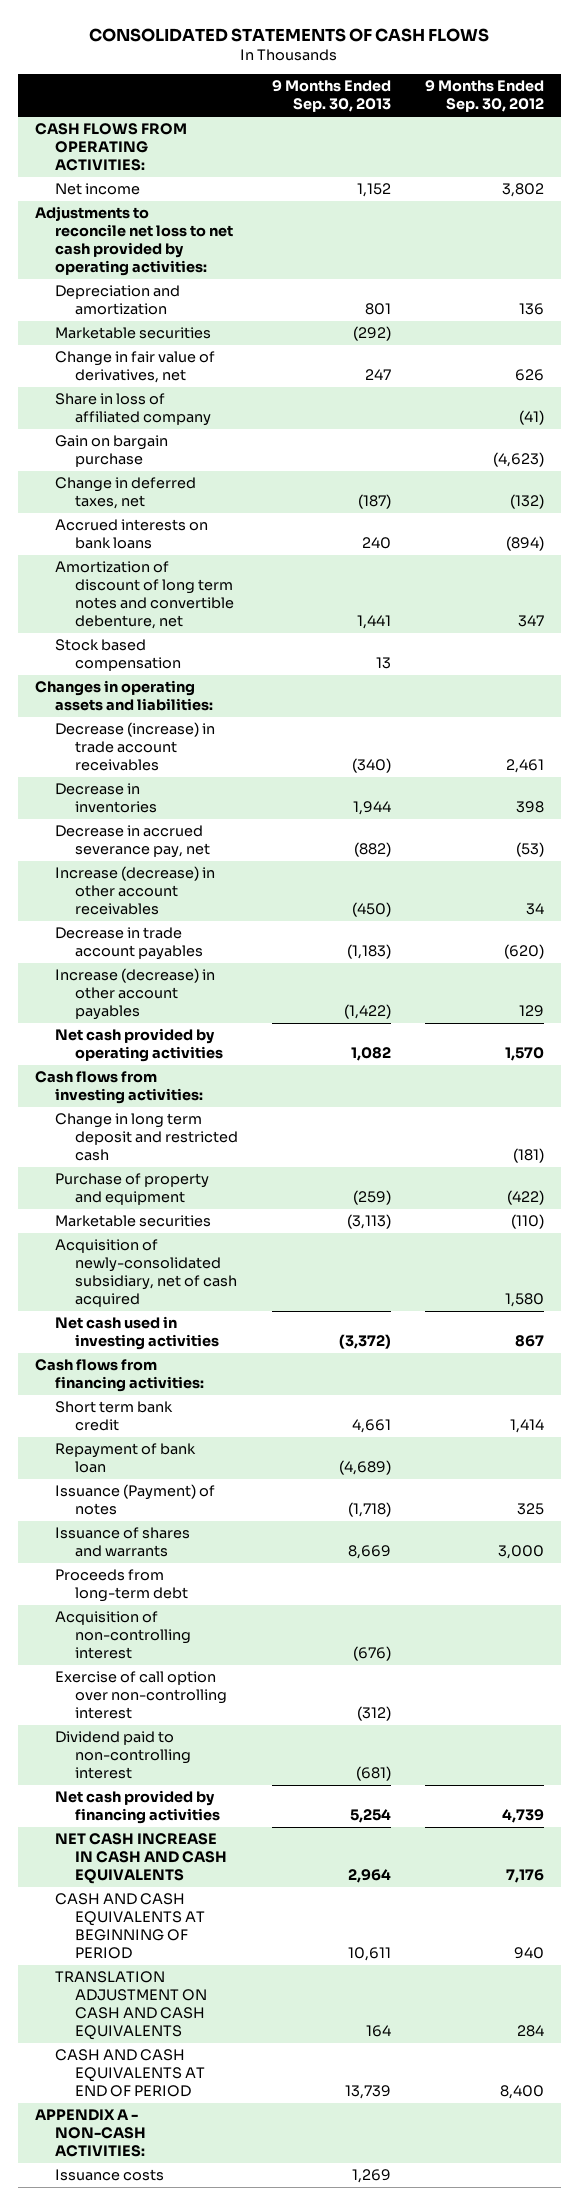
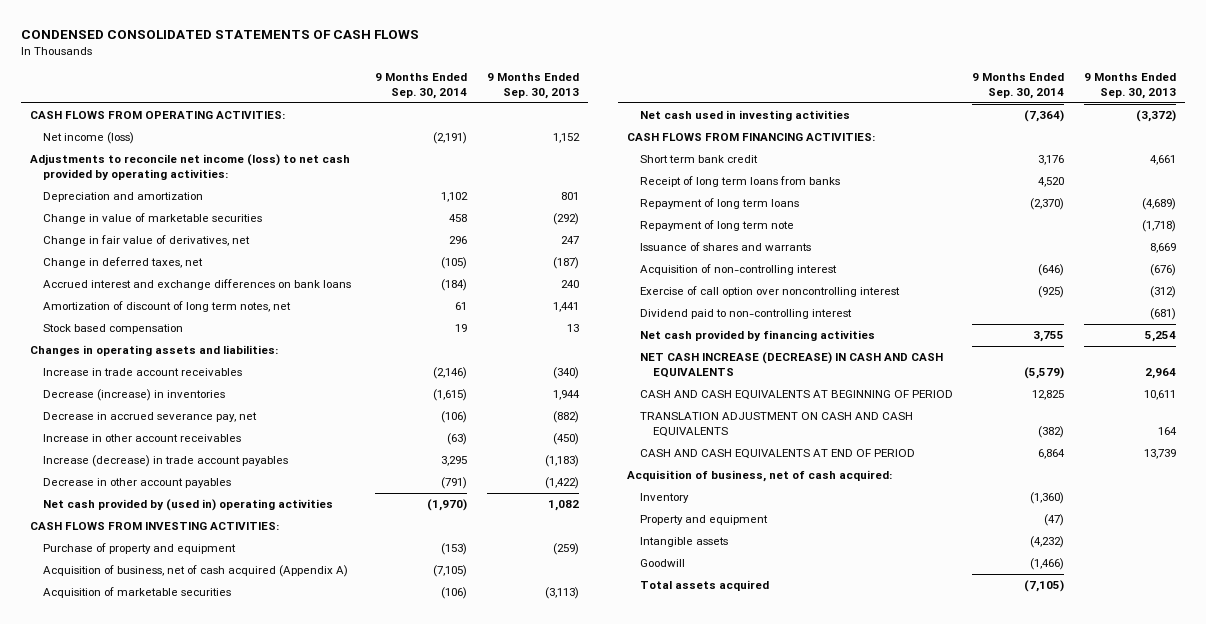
- CONSOLIDATED STATEMENTS OF CASH FLOWS
+ CONDENSED CONSOLIDATED STATEMENTS OF CASH FLOWS
- | 9 Months Ended Sep. 30, 2013 | 9 Months Ended Sep. 30, 2012
+ | 9 Months Ended Sep. 30, 2014 | 9 Months Ended Sep. 30, 2013
- Net income | 1,152 | 3,802
- Adjustments to reconcile net loss to net cash provided by operating activities:
+ Net income (loss) | (2,191) | 1,152
+ Adjustments to reconcile net income (loss) to net cash provided by operating activities:
- Marketable securities | (292) |
+ Change in value of marketable securities | 458 | (292)
- Share in loss of affiliated company | | (41)
- Gain on bargain purchase | | (4,623)
- Accrued interests on bank loans | 240 | (894)
- Amortization of discount of long term notes and convertible debenture, net | 1,441 | 347
+ Accrued interest and exchange differences on bank loans | (184) | 240
+ Amortization of discount of long term notes, net | 61 | 1,441
- Decrease (increase) in trade account receivables | (340) | 2,461
- Decrease in inventories | 1,944 | 398
+ Increase in trade account receivables | (2,146) | (340)
+ Decrease (increase) in inventories | (1,615) | 1,944
- Increase (decrease) in other account receivables | (450) | 34
- Decrease in trade account payables | (1,183) | (620)
- Increase (decrease) in other account payables | (1,422) | 129
- Net cash provided by operating activities | 1,082 | 1,570
- Cash flows from investing activities:
- Change in long term deposit and restricted cash | | (181)
+ Increase in other account receivables | (63) | (450)
+ Increase (decrease) in trade account payables | 3,295 | (1,183)
+ Decrease in other account payables | (791) | (1,422)
+ Net cash provided by (used in) operating activities | (1,970) | 1,082
+ CASH FLOWS FROM INVESTING ACTIVITIES:
- Marketable securities | (3,113) | (110)
- Acquisition of newly-consolidated subsidiary, net of cash acquired | | 1,580
+ Acquisition of business, net of cash acquired (Appendix A) | (7,105) |
+ Acquisition of marketable securities | (106) | (3,113)
- Cash flows from financing activities:
+ CASH FLOWS FROM FINANCING ACTIVITIES:
- Repayment of bank loan | (4,689) |
- Issuance (Payment) of notes | (1,718) | 325
+ Receipt of long term loans from banks | 4,520 |
+ Repayment of long term loans | (2,370) | (4,689)
+ Repayment of long term note | | (1,718)
- Proceeds from long-term debt
- Exercise of call option over non-controlling interest | (312) |
+ Exercise of call option over noncontrolling interest | (925) | (312)
- NET CASH INCREASE IN CASH AND CASH EQUIVALENTS | 2,964 | 7,176
+ NET CASH INCREASE (DECREASE) IN CASH AND CASH EQUIVALENTS | (5,579) | 2,964
- APPENDIX A - NON-CASH ACTIVITIES:
- Issuance costs | 1,269 |
+ Acquisition of business, net of cash acquired:
+ Inventory | (1,360) |
+ Property and equipment | (47) |
+ Intangible assets | (4,232) |
+ Goodwill | (1,466) |
+ Total assets acquired | (7,105) |

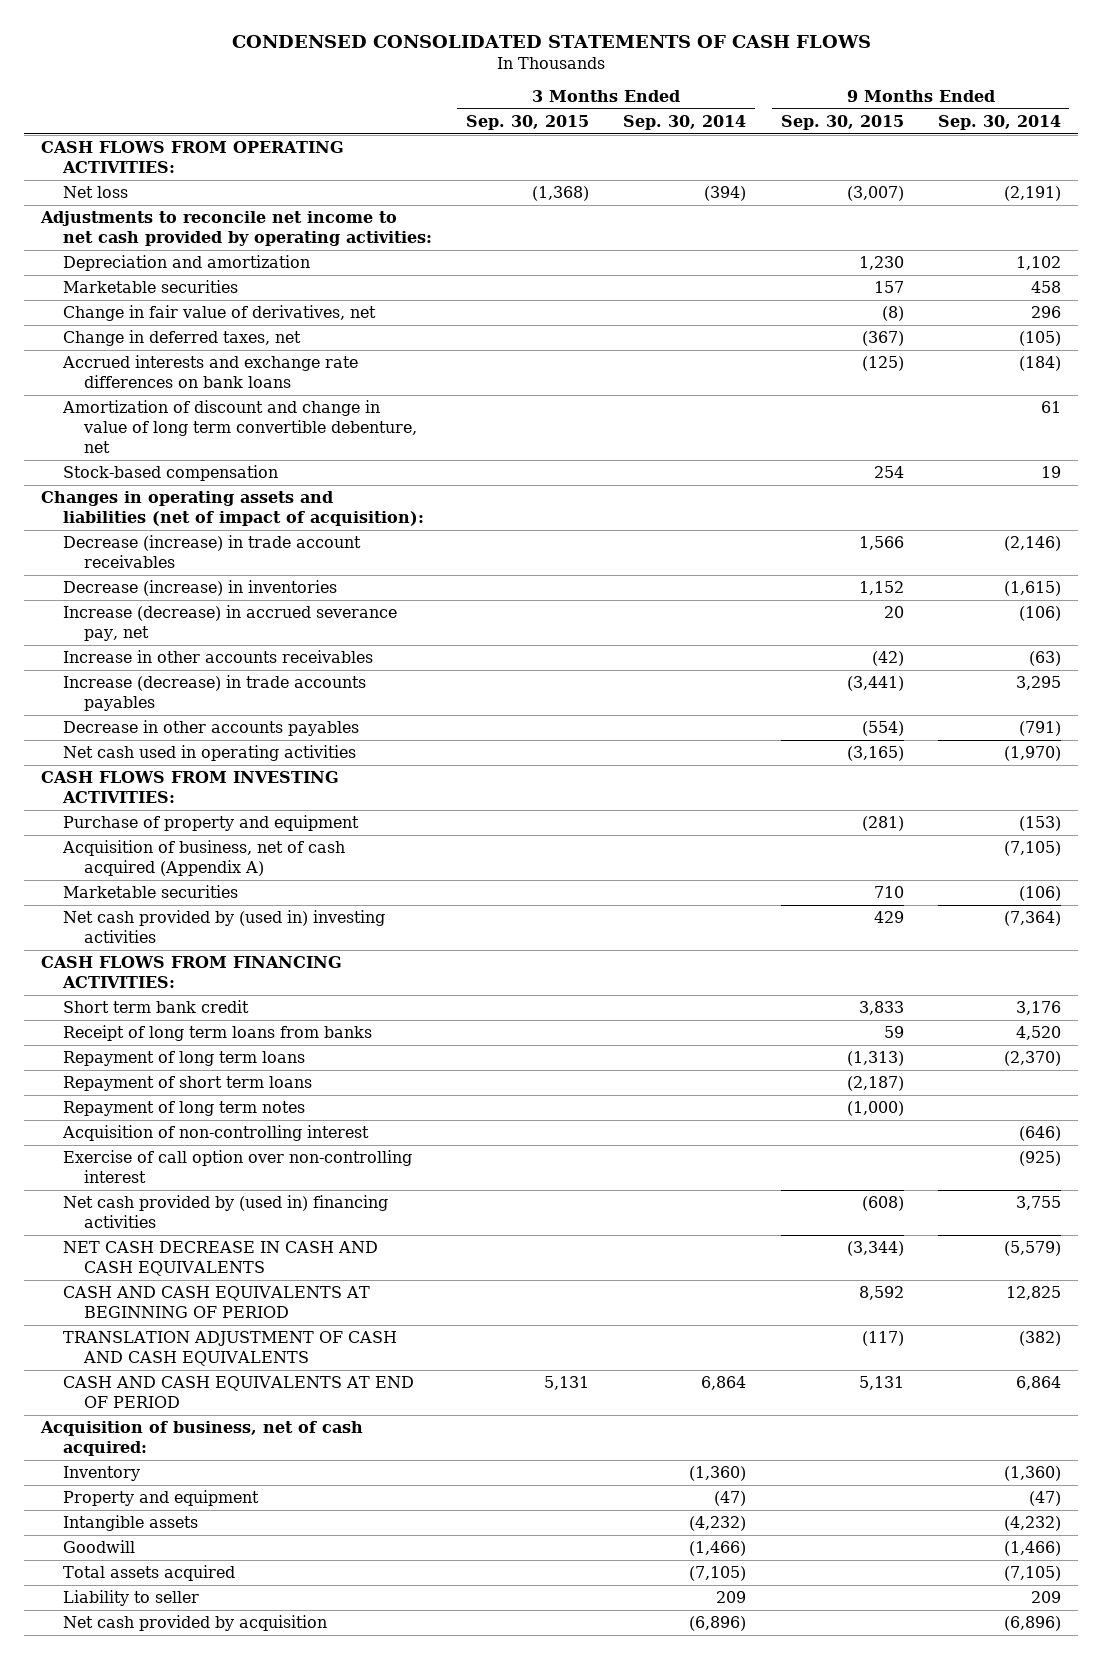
- | 9 Months Ended Sep. 30, 2014 | 9 Months Ended Sep. 30, 2013
+ | 3 Months Ended Sep. 30, 2015 | 3 Months Ended Sep. 30, 2014 | 9 Months Ended Sep. 30, 2015 | 9 Months Ended Sep. 30, 2014
- Net income (loss) | (2,191) | 1,152
- Adjustments to reconcile net income (loss) to net cash provided by operating activities:
+ Net loss | (1,368) | (394) | (3,007) | (2,191)
+ Adjustments to reconcile net income to net cash provided by operating activities:
- Change in value of marketable securities | 458 | (292)
+ Marketable securities | | | 157 | 458
- Accrued interest and exchange differences on bank loans | (184) | 240
- Amortization of discount of long term notes, net | 61 | 1,441
- Stock based compensation | 19 | 13
- Changes in operating assets and liabilities:
- Increase in trade account receivables | (2,146) | (340)
+ Accrued interests and exchange rate differences on bank loans | | | (125) | (184)
+ Amortization of discount and change in value of long term convertible debenture, net | | | | 61
+ Stock-based compensation | | | 254 | 19
+ Changes in operating assets and liabilities (net of impact of acquisition):
+ Decrease (increase) in trade account receivables | | | 1,566 | (2,146)
- Decrease in accrued severance pay, net | (106) | (882)
- Increase in other account receivables | (63) | (450)
- Increase (decrease) in trade account payables | 3,295 | (1,183)
- Decrease in other account payables | (791) | (1,422)
- Net cash provided by (used in) operating activities | (1,970) | 1,082
+ Increase (decrease) in accrued severance pay, net | | | 20 | (106)
+ Increase in other accounts receivables | | | (42) | (63)
+ Increase (decrease) in trade accounts payables | | | (3,441) | 3,295
+ Decrease in other accounts payables | | | (554) | (791)
+ Net cash used in operating activities | | | (3,165) | (1,970)
- Acquisition of marketable securities | (106) | (3,113)
- Net cash used in investing activities | (7,364) | (3,372)
+ Marketable securities | | | 710 | (106)
+ Net cash provided by (used in) investing activities | | | 429 | (7,364)
- Repayment of long term note | | (1,718)
- Issuance of shares and warrants | | 8,669
+ Repayment of short term loans | | | (2,187) |
+ Repayment of long term notes | | | (1,000) |
- Exercise of call option over noncontrolling interest | (925) | (312)
- Dividend paid to non-controlling interest | | (681)
- Net cash provided by financing activities | 3,755 | 5,254
- NET CASH INCREASE (DECREASE) IN CASH AND CASH EQUIVALENTS | (5,579) | 2,964
+ Exercise of call option over non-controlling interest | | | | (925)
+ Net cash provided by (used in) financing activities | | | (608) | 3,755
+ NET CASH DECREASE IN CASH AND CASH EQUIVALENTS | | | (3,344) | (5,579)
- TRANSLATION ADJUSTMENT ON CASH AND CASH EQUIVALENTS | (382) | 164
+ TRANSLATION ADJUSTMENT OF CASH AND CASH EQUIVALENTS | | | (117) | (382)
+ Liability to seller | | 209 | | 209
+ Net cash provided by acquisition | | (6,896) | | (6,896)

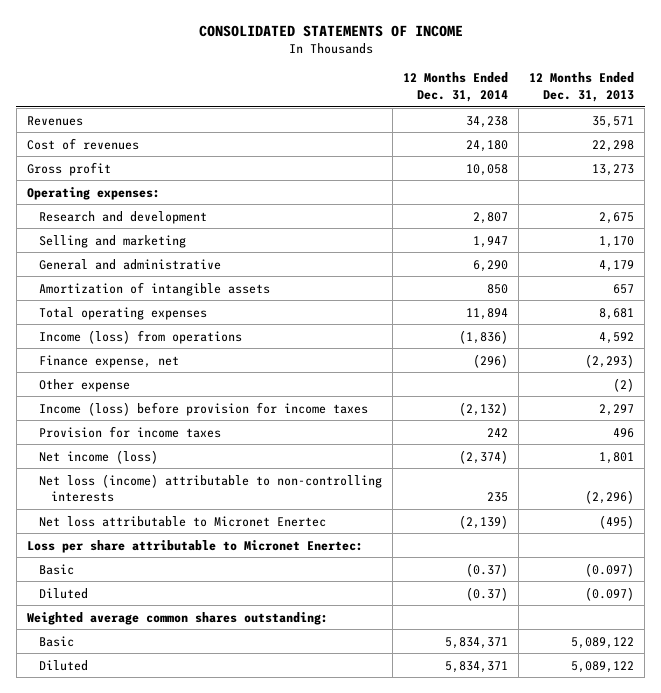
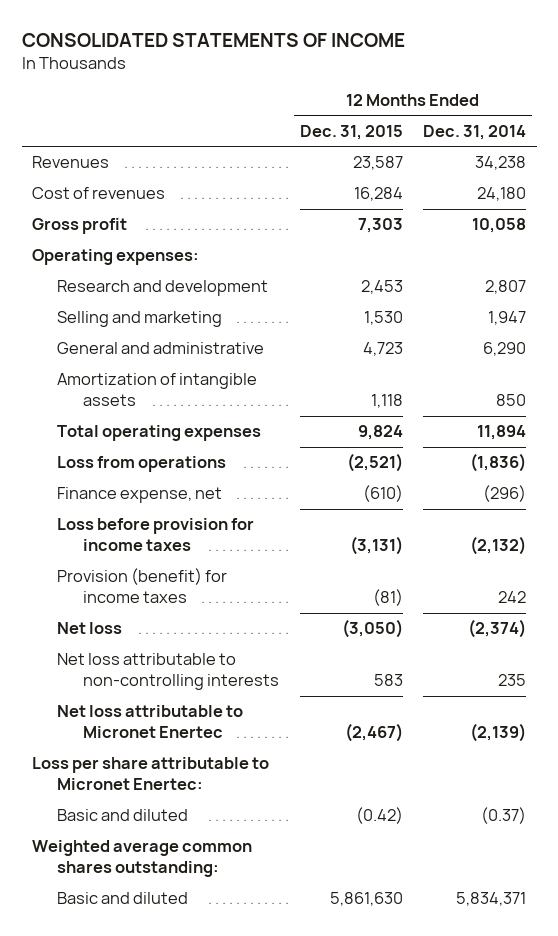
- | 12 Months Ended Dec. 31, 2014 | 12 Months Ended Dec. 31, 2013
+ | 12 Months Ended Dec. 31, 2015 | 12 Months Ended Dec. 31, 2014
- Income (loss) from operations | (1,836) | 4,592
+ Loss from operations | (2,521) | (1,836)
- Other expense | | (2)
- Income (loss) before provision for income taxes | (2,132) | 2,297
- Provision for income taxes | 242 | 496
- Net income (loss) | (2,374) | 1,801
- Net loss (income) attributable to non-controlling interests | 235 | (2,296)
+ Loss before provision for income taxes | (3,131) | (2,132)
+ Provision (benefit) for income taxes | (81) | 242
+ Net loss | (3,050) | (2,374)
+ Net loss attributable to non-controlling interests | 583 | 235
- Basic | (0.37) | (0.097)
- Diluted | (0.37) | (0.097)
+ Basic and diluted | (0.42) | (0.37)
- Basic | 5,834,371 | 5,089,122
- Diluted | 5,834,371 | 5,089,122
+ Basic and diluted | 5,861,630 | 5,834,371

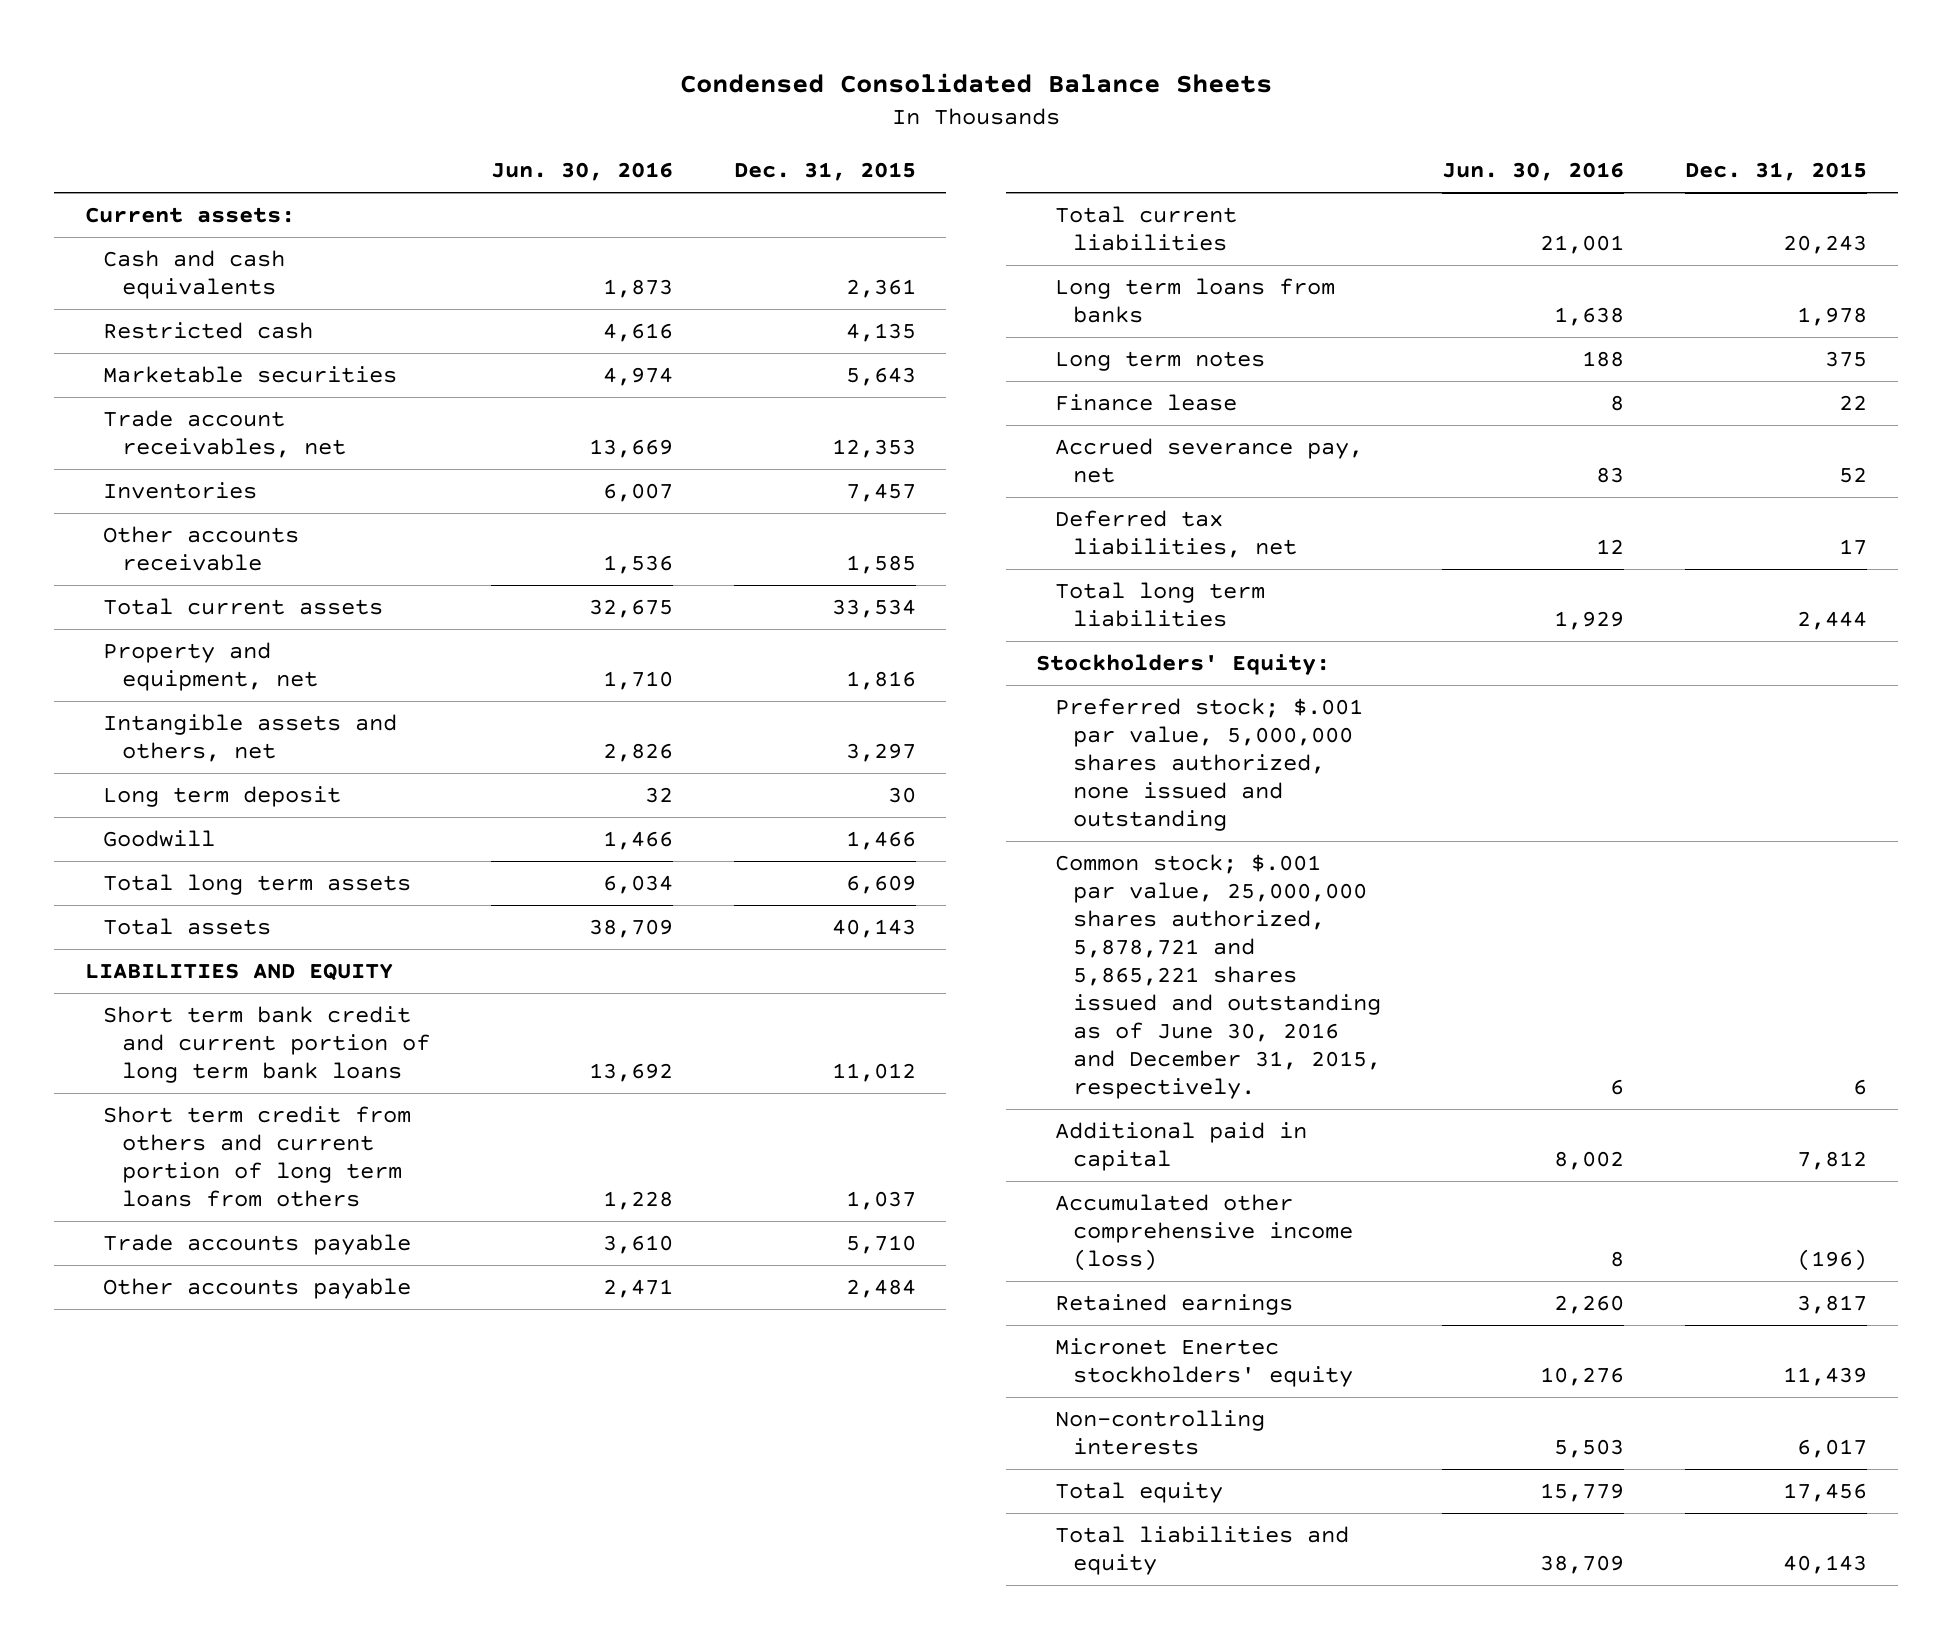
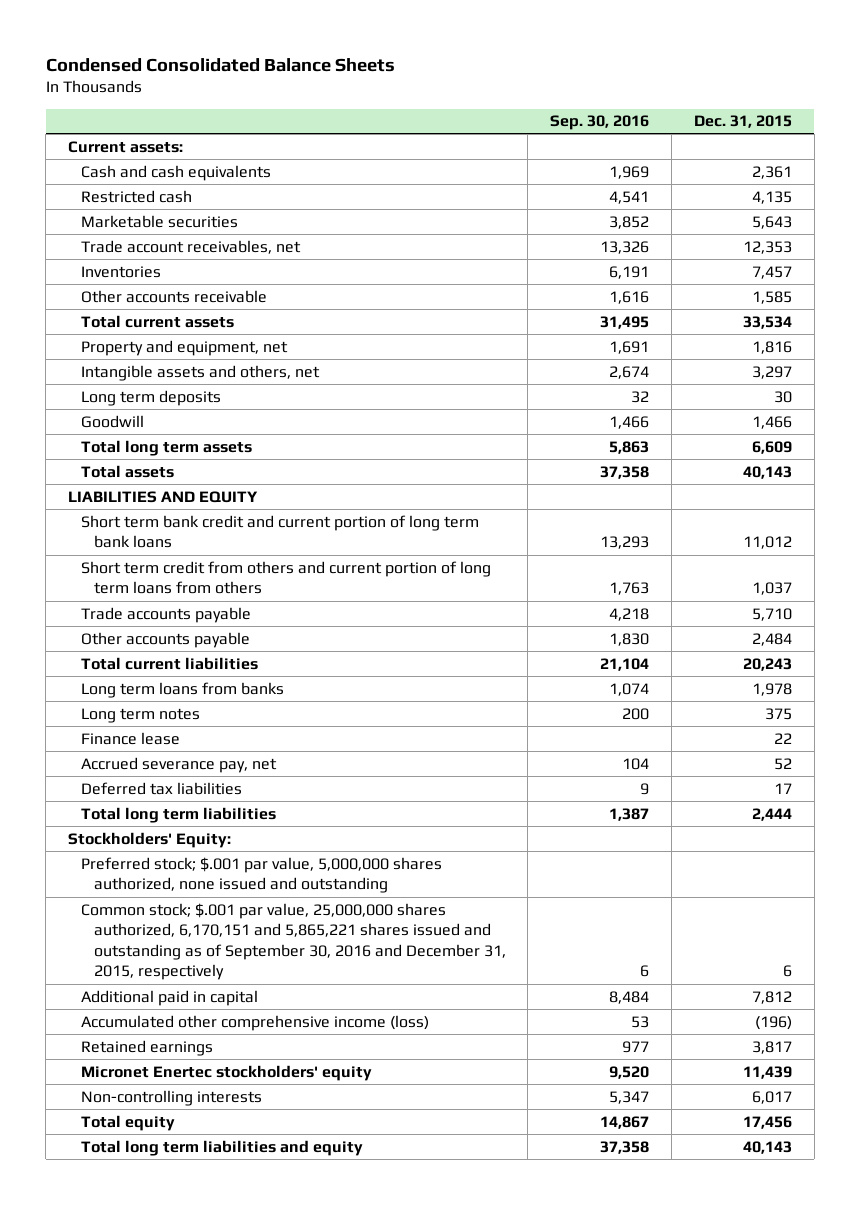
- | Jun. 30, 2016 | Dec. 31, 2015
+ | Sep. 30, 2016 | Dec. 31, 2015
- Long term deposit | 32 | 30
+ Long term deposits | 32 | 30
- Deferred tax liabilities, net | 12 | 17
+ Deferred tax liabilities | 9 | 17
- Common stock; $.001 par value, 25,000,000 shares authorized, 5,878,721 and 5,865,221 shares issued and outstanding as of June 30, 2016 and December 31, 2015, respectively. | 6 | 6
+ Common stock; $.001 par value, 25,000,000 shares authorized, 6,170,151 and 5,865,221 shares issued and outstanding as of September 30, 2016 and December 31, 2015, respectively | 6 | 6
- Total liabilities and equity | 38,709 | 40,143
+ Total long term liabilities and equity | 37,358 | 40,143

